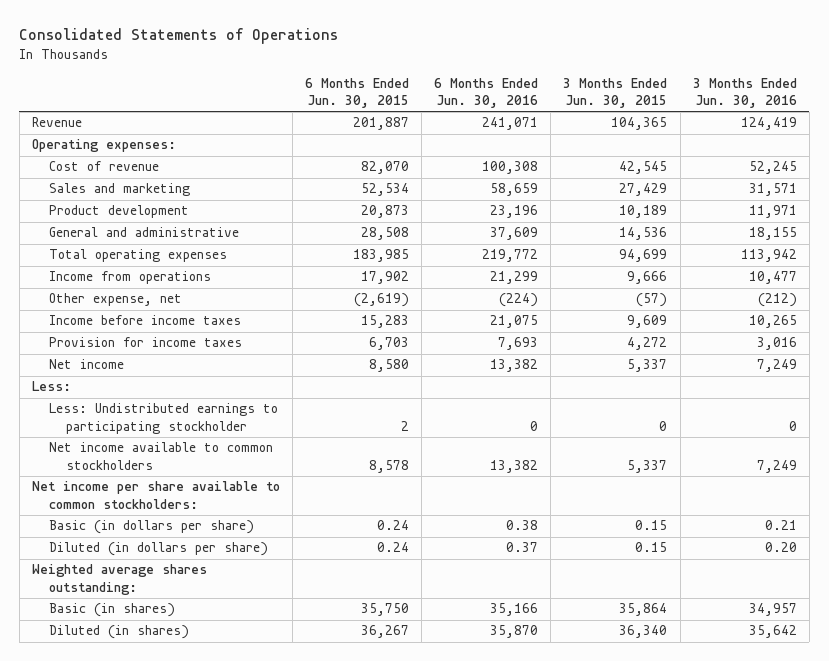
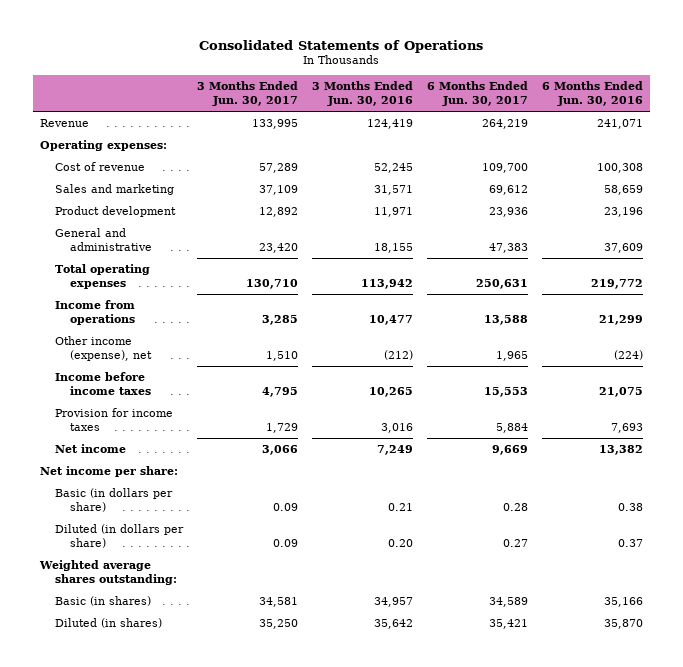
- | 6 Months Ended Jun. 30, 2015 | 6 Months Ended Jun. 30, 2016 | 3 Months Ended Jun. 30, 2015 | 3 Months Ended Jun. 30, 2016
+ | 3 Months Ended Jun. 30, 2017 | 3 Months Ended Jun. 30, 2016 | 6 Months Ended Jun. 30, 2017 | 6 Months Ended Jun. 30, 2016
- Other expense, net | (2,619) | (224) | (57) | (212)
+ Other income (expense), net | 1,510 | (212) | 1,965 | (224)
- Less:
- Less: Undistributed earnings to participating stockholder | 2 | 0 | 0 | 0
- Net income available to common stockholders | 8,578 | 13,382 | 5,337 | 7,249
- Net income per share available to common stockholders:
+ Net income per share:

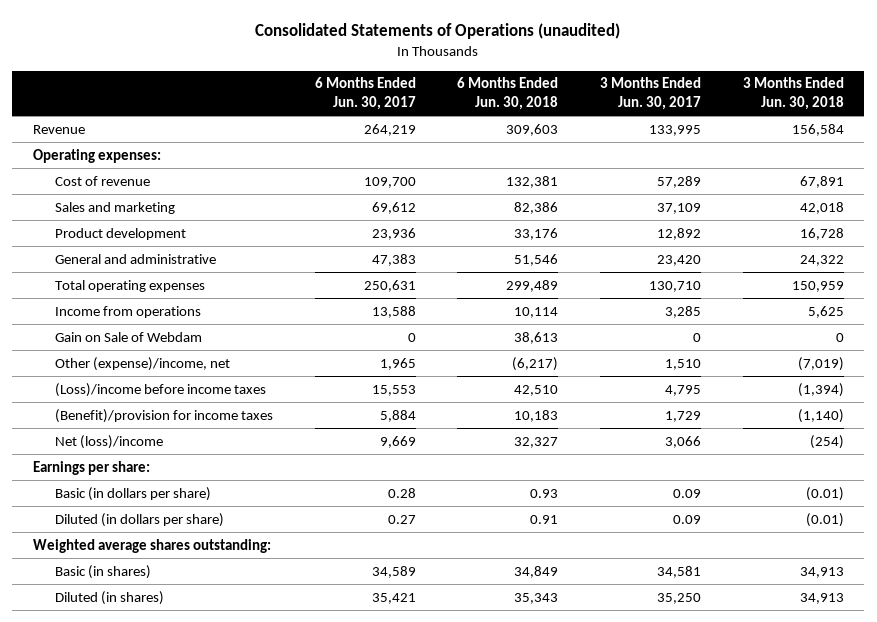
- Consolidated Statements of Operations
+ Consolidated Statements of Operations (unaudited)
- | 3 Months Ended Jun. 30, 2017 | 3 Months Ended Jun. 30, 2016 | 6 Months Ended Jun. 30, 2017 | 6 Months Ended Jun. 30, 2016
+ | 6 Months Ended Jun. 30, 2017 | 6 Months Ended Jun. 30, 2018 | 3 Months Ended Jun. 30, 2017 | 3 Months Ended Jun. 30, 2018
- Other income (expense), net | 1,510 | (212) | 1,965 | (224)
- Income before income taxes | 4,795 | 10,265 | 15,553 | 21,075
- Provision for income taxes | 1,729 | 3,016 | 5,884 | 7,693
- Net income | 3,066 | 7,249 | 9,669 | 13,382
- Net income per share:
+ Gain on Sale of Webdam | 0 | 38,613 | 0 | 0
+ Other (expense)/income, net | 1,965 | (6,217) | 1,510 | (7,019)
+ (Loss)/income before income taxes | 15,553 | 42,510 | 4,795 | (1,394)
+ (Benefit)/provision for income taxes | 5,884 | 10,183 | 1,729 | (1,140)
+ Net (loss)/income | 9,669 | 32,327 | 3,066 | (254)
+ Earnings per share:

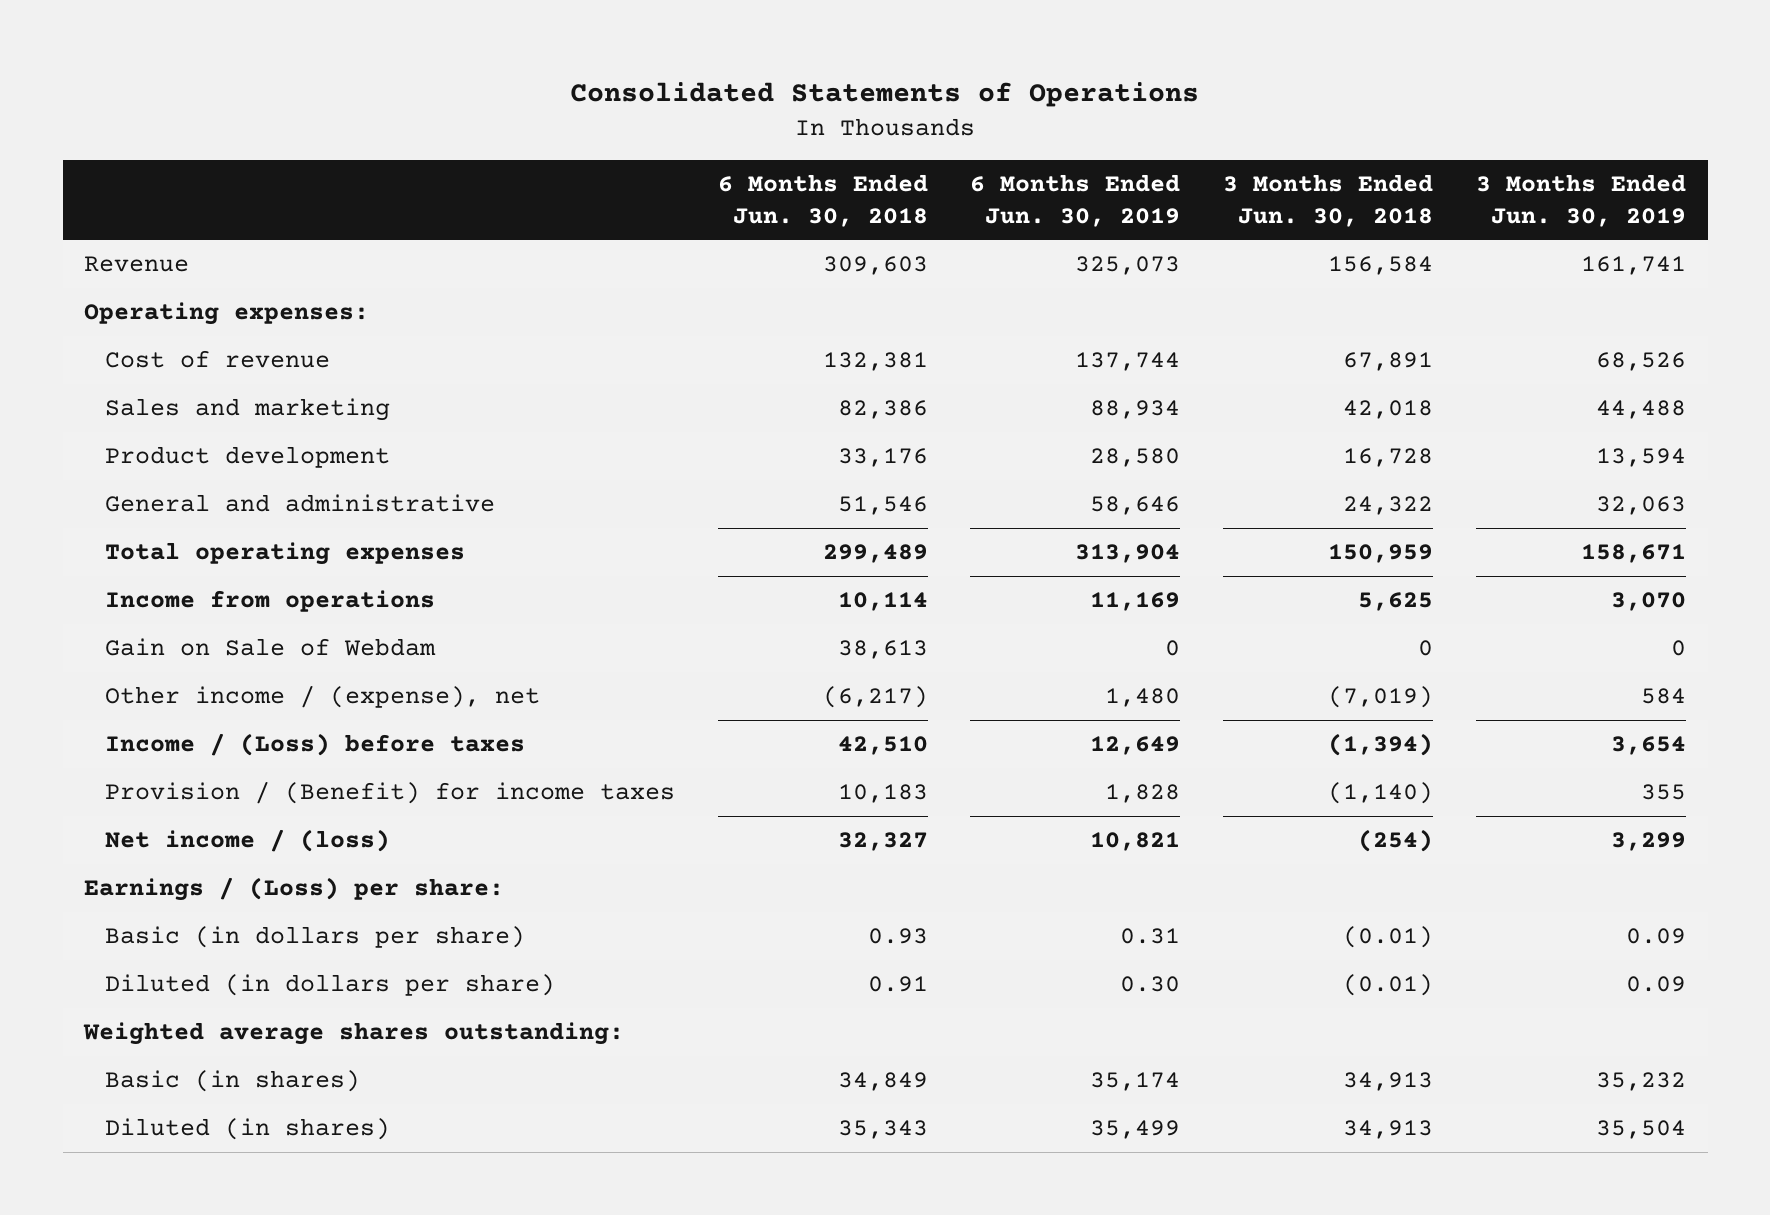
- Consolidated Statements of Operations (unaudited)
+ Consolidated Statements of Operations
- | 6 Months Ended Jun. 30, 2017 | 6 Months Ended Jun. 30, 2018 | 3 Months Ended Jun. 30, 2017 | 3 Months Ended Jun. 30, 2018
+ | 6 Months Ended Jun. 30, 2018 | 6 Months Ended Jun. 30, 2019 | 3 Months Ended Jun. 30, 2018 | 3 Months Ended Jun. 30, 2019
- Other (expense)/income, net | 1,965 | (6,217) | 1,510 | (7,019)
- (Loss)/income before income taxes | 15,553 | 42,510 | 4,795 | (1,394)
- (Benefit)/provision for income taxes | 5,884 | 10,183 | 1,729 | (1,140)
- Net (loss)/income | 9,669 | 32,327 | 3,066 | (254)
- Earnings per share:
+ Other income / (expense), net | (6,217) | 1,480 | (7,019) | 584
+ Income / (Loss) before taxes | 42,510 | 12,649 | (1,394) | 3,654
+ Provision / (Benefit) for income taxes | 10,183 | 1,828 | (1,140) | 355
+ Net income / (loss) | 32,327 | 10,821 | (254) | 3,299
+ Earnings / (Loss) per share:

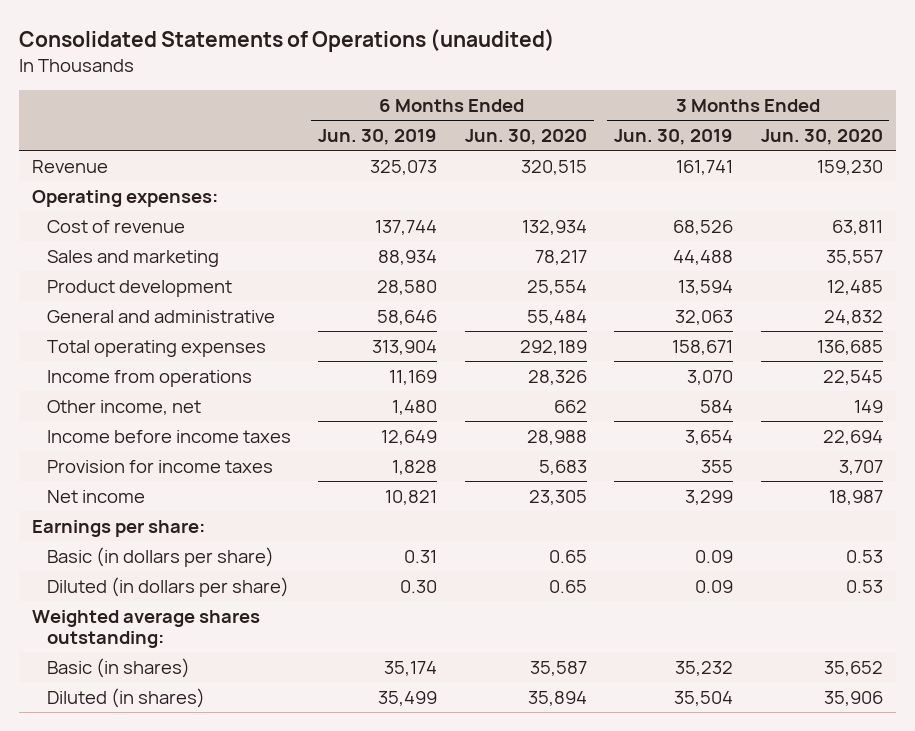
- Consolidated Statements of Operations
+ Consolidated Statements of Operations (unaudited)
- | 6 Months Ended Jun. 30, 2018 | 6 Months Ended Jun. 30, 2019 | 3 Months Ended Jun. 30, 2018 | 3 Months Ended Jun. 30, 2019
+ | 6 Months Ended Jun. 30, 2019 | 6 Months Ended Jun. 30, 2020 | 3 Months Ended Jun. 30, 2019 | 3 Months Ended Jun. 30, 2020
- Gain on Sale of Webdam | 38,613 | 0 | 0 | 0
- Other income / (expense), net | (6,217) | 1,480 | (7,019) | 584
- Income / (Loss) before taxes | 42,510 | 12,649 | (1,394) | 3,654
- Provision / (Benefit) for income taxes | 10,183 | 1,828 | (1,140) | 355
- Net income / (loss) | 32,327 | 10,821 | (254) | 3,299
- Earnings / (Loss) per share:
+ Other income, net | 1,480 | 662 | 584 | 149
+ Income before income taxes | 12,649 | 28,988 | 3,654 | 22,694
+ Provision for income taxes | 1,828 | 5,683 | 355 | 3,707
+ Net income | 10,821 | 23,305 | 3,299 | 18,987
+ Earnings per share:

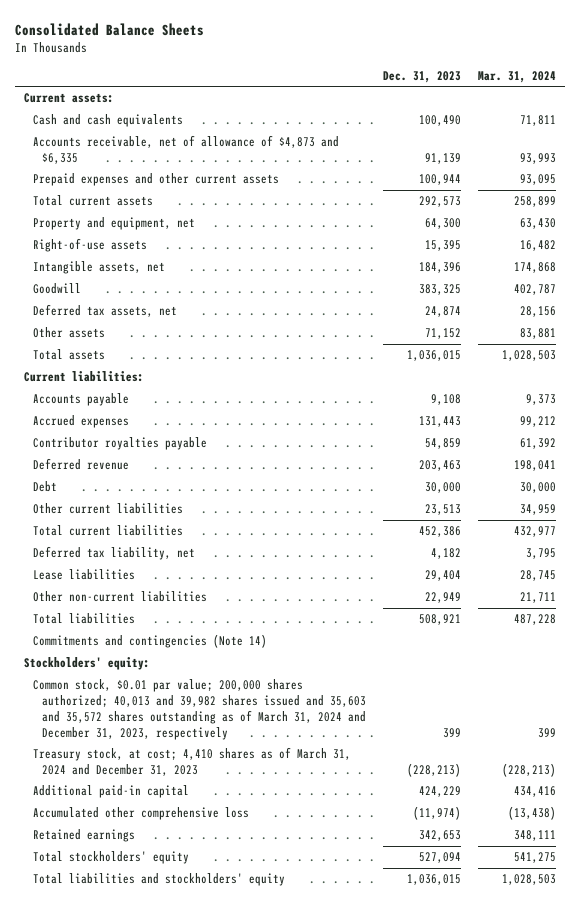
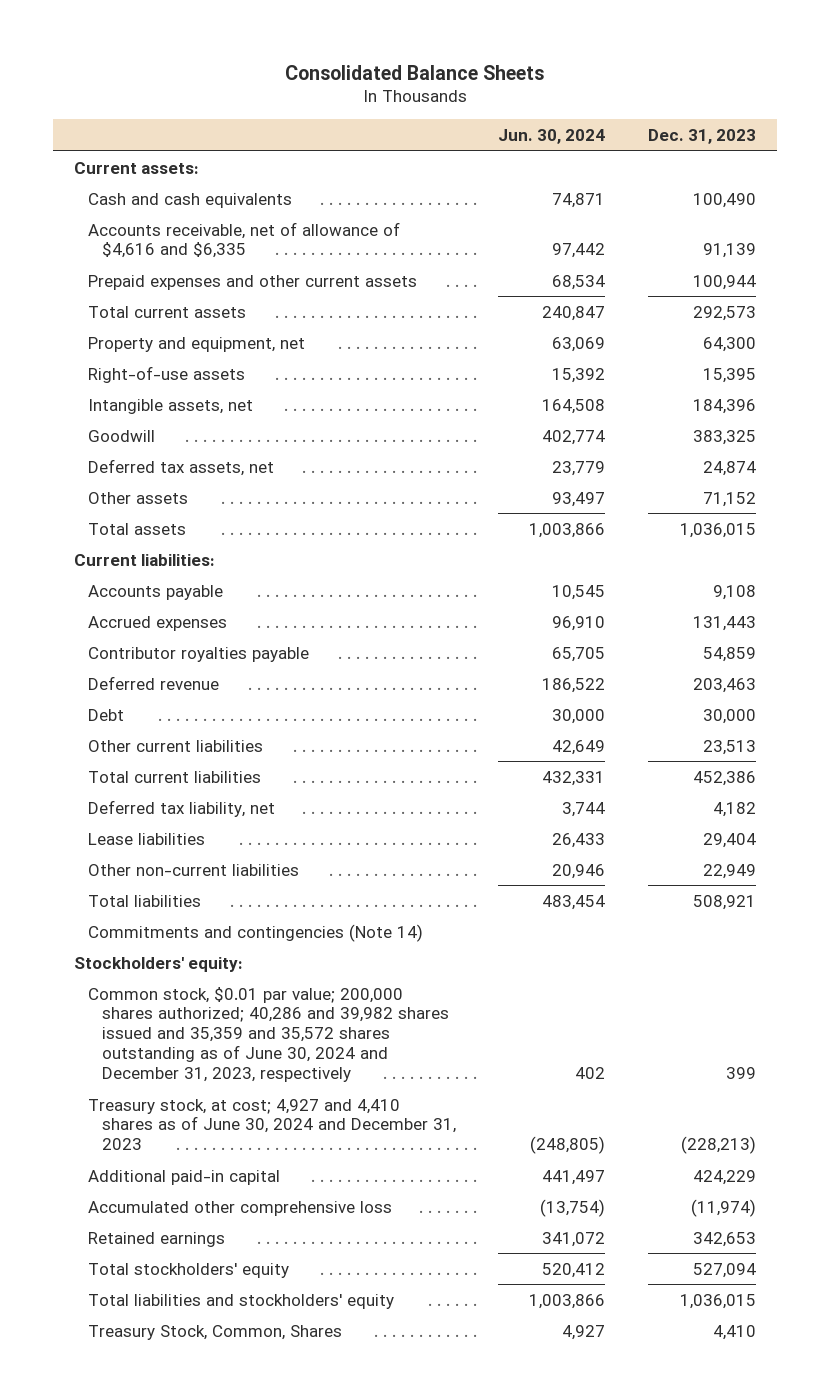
- | Dec. 31, 2023 | Mar. 31, 2024
+ | Jun. 30, 2024 | Dec. 31, 2023
- Accounts receivable, net of allowance of $4,873 and $6,335 | 91,139 | 93,993
+ Accounts receivable, net of allowance of $4,616 and $6,335 | 97,442 | 91,139
- Common stock, $0.01 par value; 200,000 shares authorized; 40,013 and 39,982 shares issued and 35,603 and 35,572 shares outstanding as of March 31, 2024 and December 31, 2023, respectively | 399 | 399
- Treasury stock, at cost; 4,410 shares as of March 31, 2024 and December 31, 2023 | (228,213) | (228,213)
+ Common stock, $0.01 par value; 200,000 shares authorized; 40,286 and 39,982 shares issued and 35,359 and 35,572 shares outstanding as of June 30, 2024 and December 31, 2023, respectively | 402 | 399
+ Treasury stock, at cost; 4,927 and 4,410 shares as of June 30, 2024 and December 31, 2023 | (248,805) | (228,213)
+ Treasury Stock, Common, Shares | 4,927 | 4,410

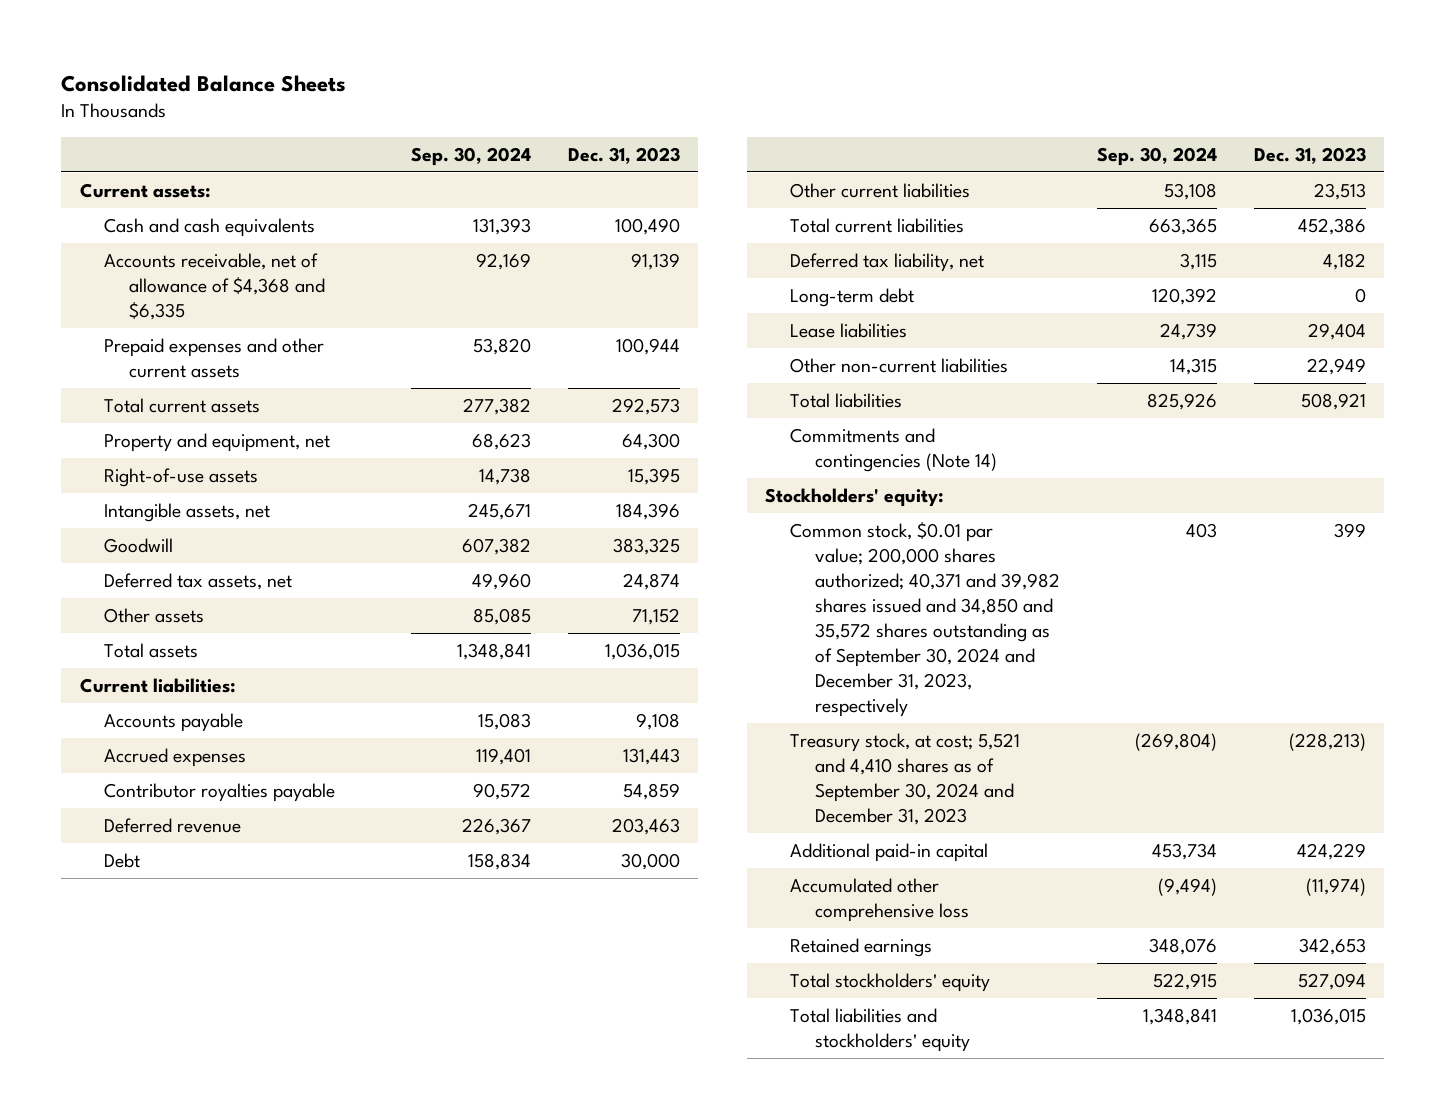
- | Jun. 30, 2024 | Dec. 31, 2023
+ | Sep. 30, 2024 | Dec. 31, 2023
- Accounts receivable, net of allowance of $4,616 and $6,335 | 97,442 | 91,139
+ Accounts receivable, net of allowance of $4,368 and $6,335 | 92,169 | 91,139
+ Long-term debt | 120,392 | 0
- Common stock, $0.01 par value; 200,000 shares authorized; 40,286 and 39,982 shares issued and 35,359 and 35,572 shares outstanding as of June 30, 2024 and December 31, 2023, respectively | 402 | 399
- Treasury stock, at cost; 4,927 and 4,410 shares as of June 30, 2024 and December 31, 2023 | (248,805) | (228,213)
+ Common stock, $0.01 par value; 200,000 shares authorized; 40,371 and 39,982 shares issued and 34,850 and 35,572 shares outstanding as of September 30, 2024 and December 31, 2023, respectively | 403 | 399
+ Treasury stock, at cost; 5,521 and 4,410 shares as of September 30, 2024 and December 31, 2023 | (269,804) | (228,213)
- Treasury Stock, Common, Shares | 4,927 | 4,410

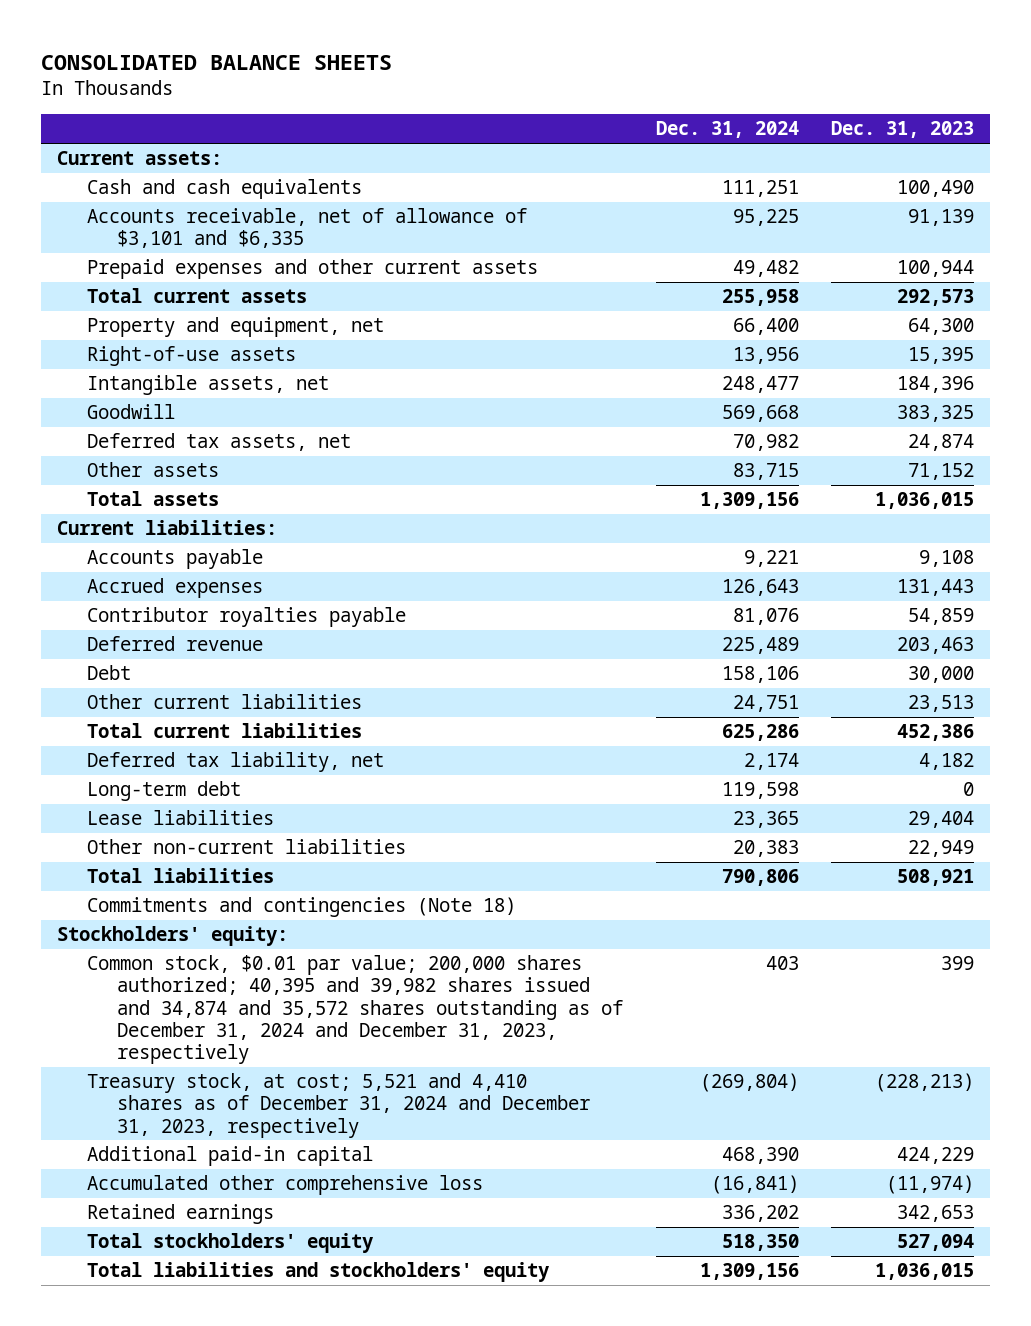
- Consolidated Balance Sheets
+ CONSOLIDATED BALANCE SHEETS
- | Sep. 30, 2024 | Dec. 31, 2023
+ | Dec. 31, 2024 | Dec. 31, 2023
- Accounts receivable, net of allowance of $4,368 and $6,335 | 92,169 | 91,139
+ Accounts receivable, net of allowance of $3,101 and $6,335 | 95,225 | 91,139
- Commitments and contingencies (Note 14)
+ Commitments and contingencies (Note 18)
- Common stock, $0.01 par value; 200,000 shares authorized; 40,371 and 39,982 shares issued and 34,850 and 35,572 shares outstanding as of September 30, 2024 and December 31, 2023, respectively | 403 | 399
- Treasury stock, at cost; 5,521 and 4,410 shares as of September 30, 2024 and December 31, 2023 | (269,804) | (228,213)
+ Common stock, $0.01 par value; 200,000 shares authorized; 40,395 and 39,982 shares issued and 34,874 and 35,572 shares outstanding as of December 31, 2024 and December 31, 2023, respectively | 403 | 399
+ Treasury stock, at cost; 5,521 and 4,410 shares as of December 31, 2024 and December 31, 2023, respectively | (269,804) | (228,213)

